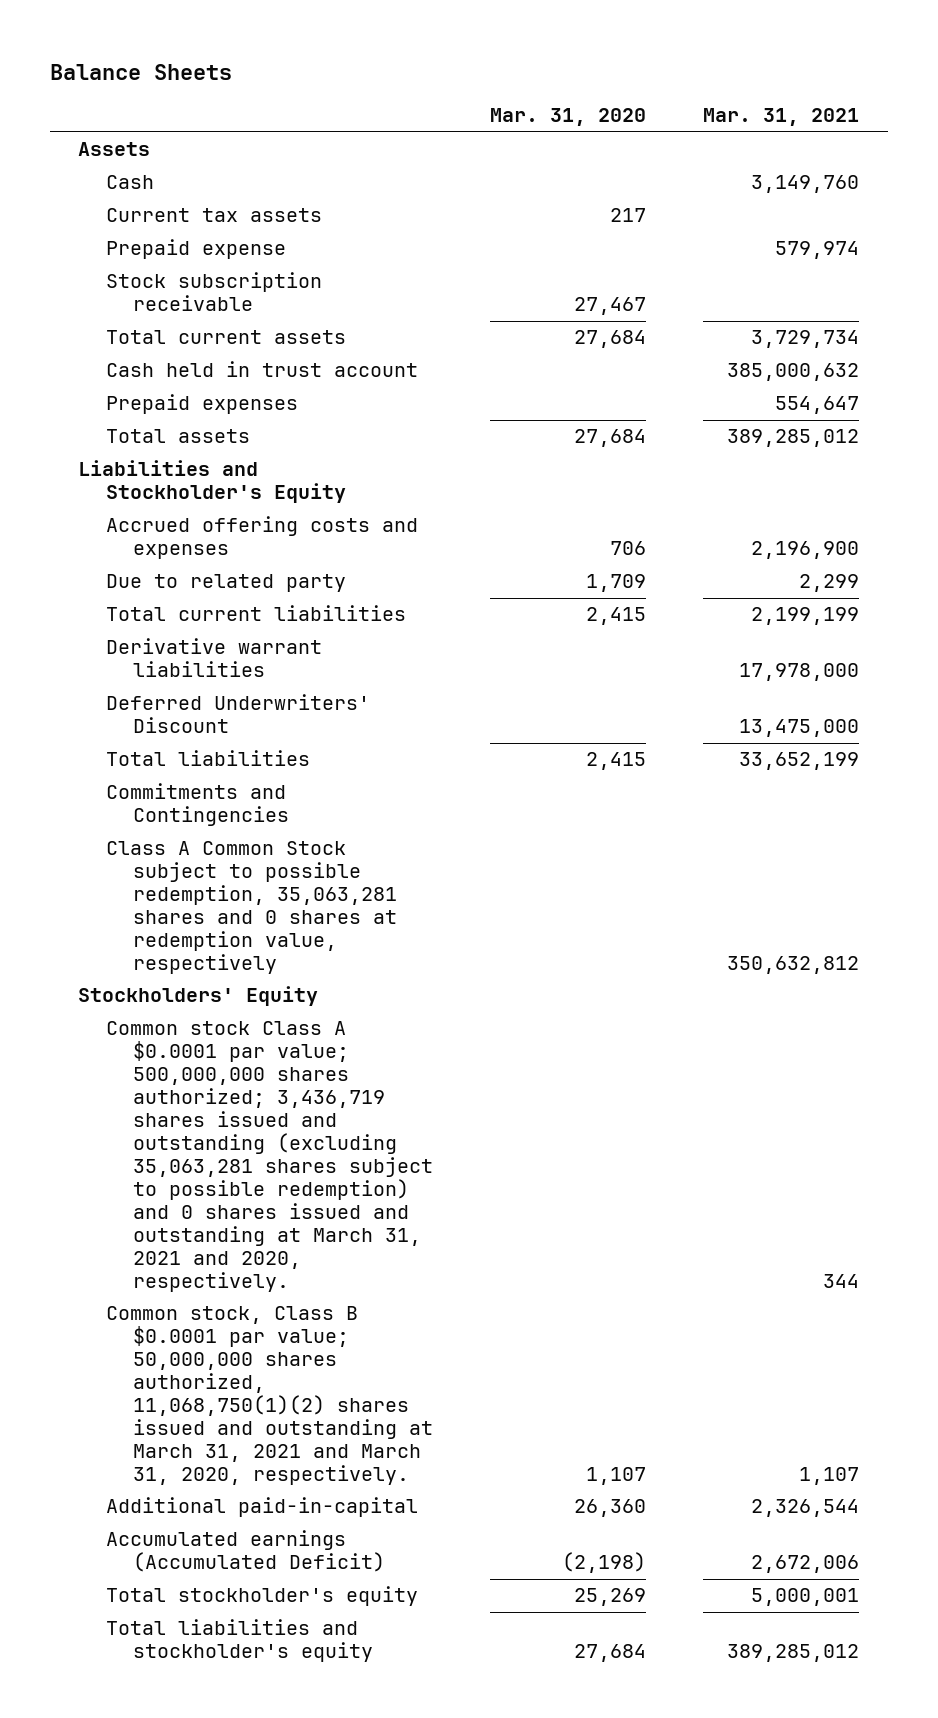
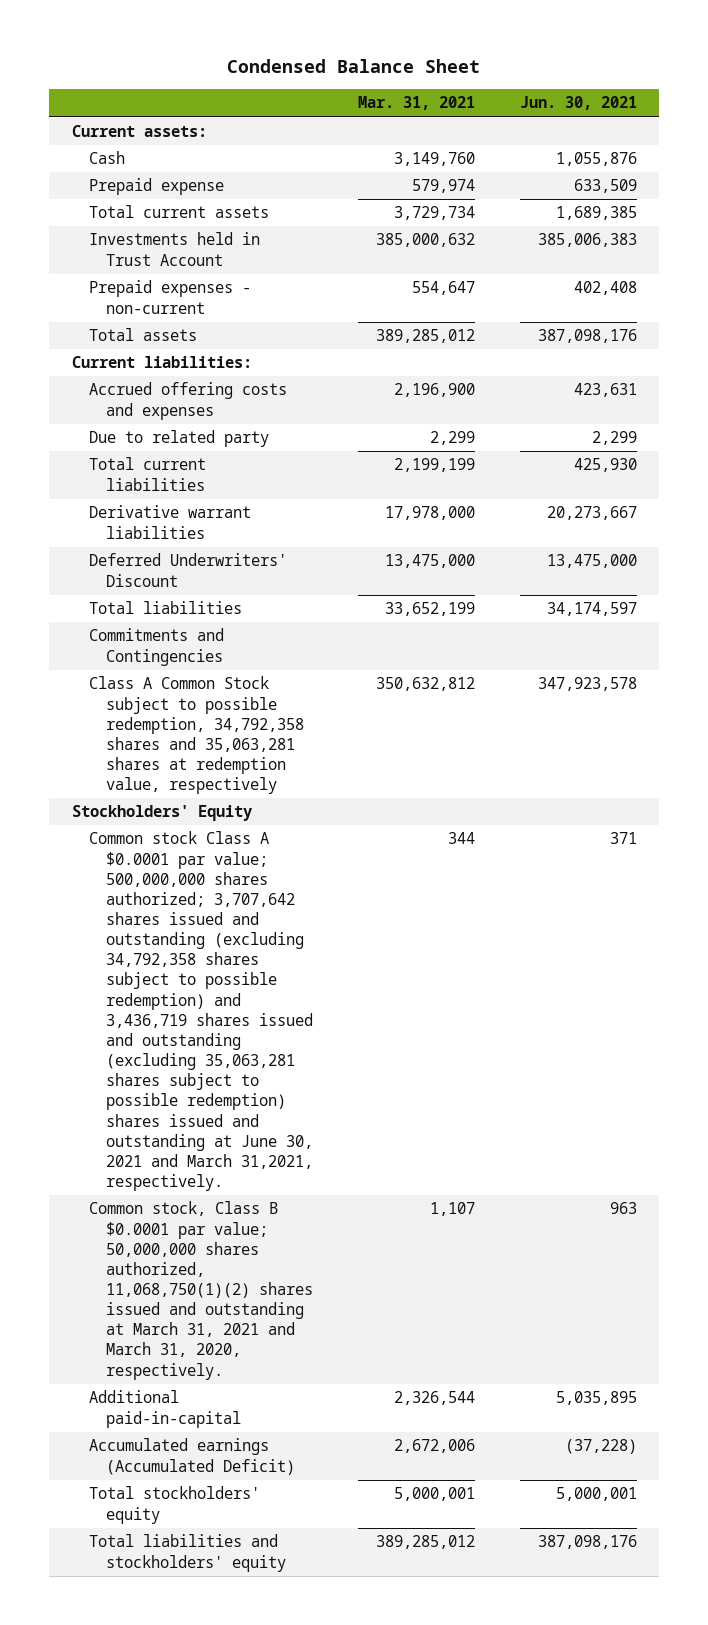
- Balance Sheets
+ Condensed Balance Sheet
- | Mar. 31, 2020 | Mar. 31, 2021
+ | Mar. 31, 2021 | Jun. 30, 2021
- Assets
+ Current assets:
- Current tax assets | 217 |
- Stock subscription receivable | 27,467 |
- Cash held in trust account | | 385,000,632
- Prepaid expenses | | 554,647
+ Investments held in Trust Account | 385,000,632 | 385,006,383
+ Prepaid expenses - non-current | 554,647 | 402,408
- Liabilities and Stockholder's Equity
+ Current liabilities:
- Class A Common Stock subject to possible redemption, 35,063,281 shares and 0 shares at redemption value, respectively | | 350,632,812
+ Class A Common Stock subject to possible redemption, 34,792,358 shares and 35,063,281 shares at redemption value, respectively | 350,632,812 | 347,923,578
- Common stock Class A $0.0001 par value; 500,000,000 shares authorized; 3,436,719 shares issued and outstanding (excluding 35,063,281 shares subject to possible redemption) and 0 shares issued and outstanding at March 31, 2021 and 2020, respectively. | | 344
+ Common stock Class A $0.0001 par value; 500,000,000 shares authorized; 3,707,642 shares issued and outstanding (excluding 34,792,358 shares subject to possible redemption) and 3,436,719 shares issued and outstanding (excluding 35,063,281 shares subject to possible redemption) shares issued and outstanding at June 30, 2021 and March 31,2021, respectively. | 344 | 371
- Total stockholder's equity | 25,269 | 5,000,001
- Total liabilities and stockholder's equity | 27,684 | 389,285,012
+ Total stockholders' equity | 5,000,001 | 5,000,001
+ Total liabilities and stockholders' equity | 389,285,012 | 387,098,176

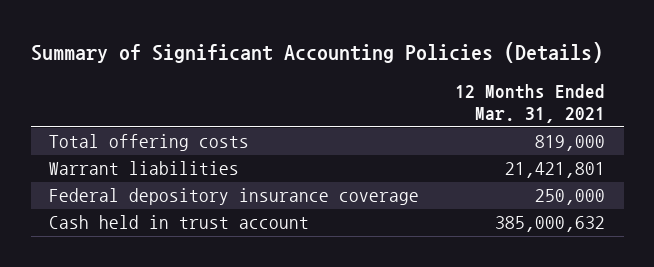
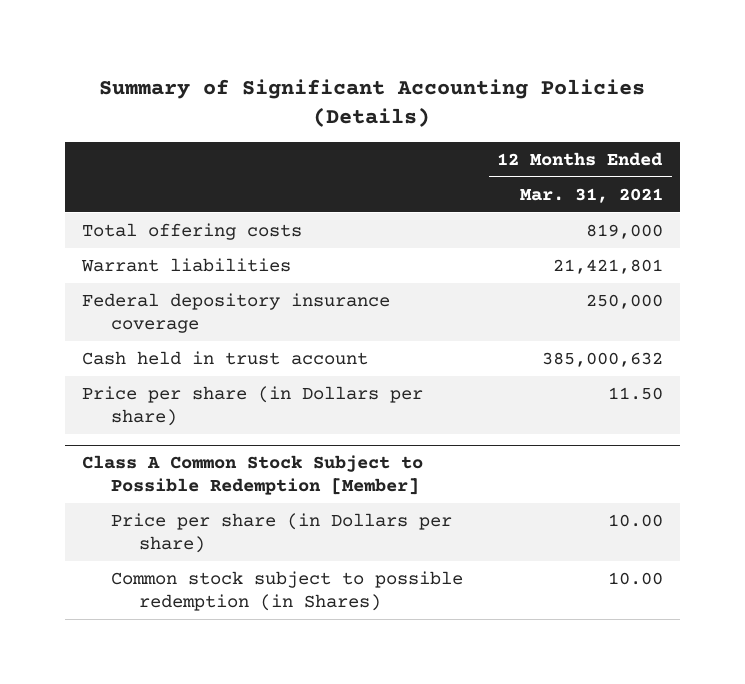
+ Price per share (in Dollars per share) | 11.50
+ Class A Common Stock Subject to Possible Redemption [Member]
+ Price per share (in Dollars per share) | 10.00
+ Common stock subject to possible redemption (in Shares) | 10.00

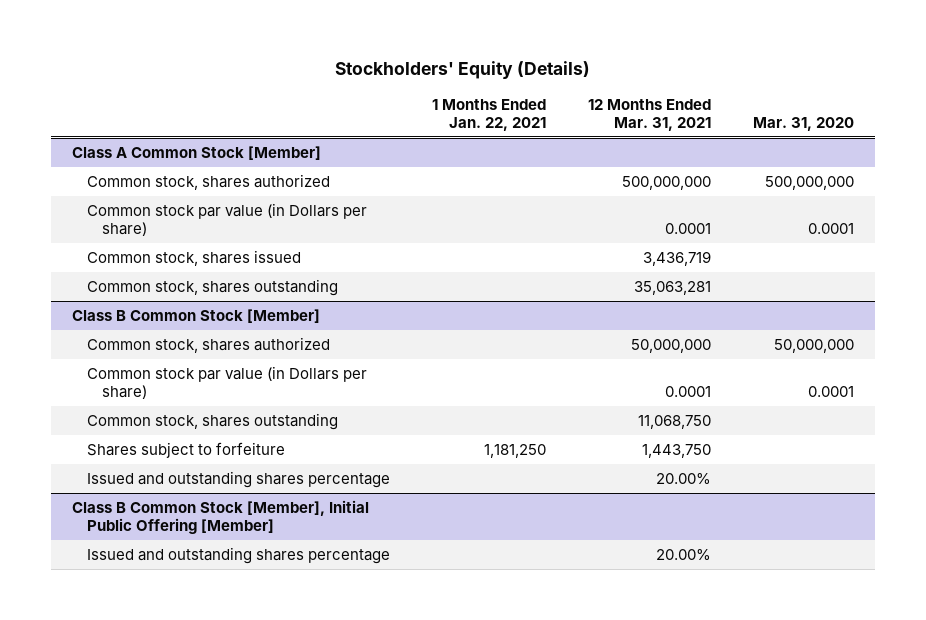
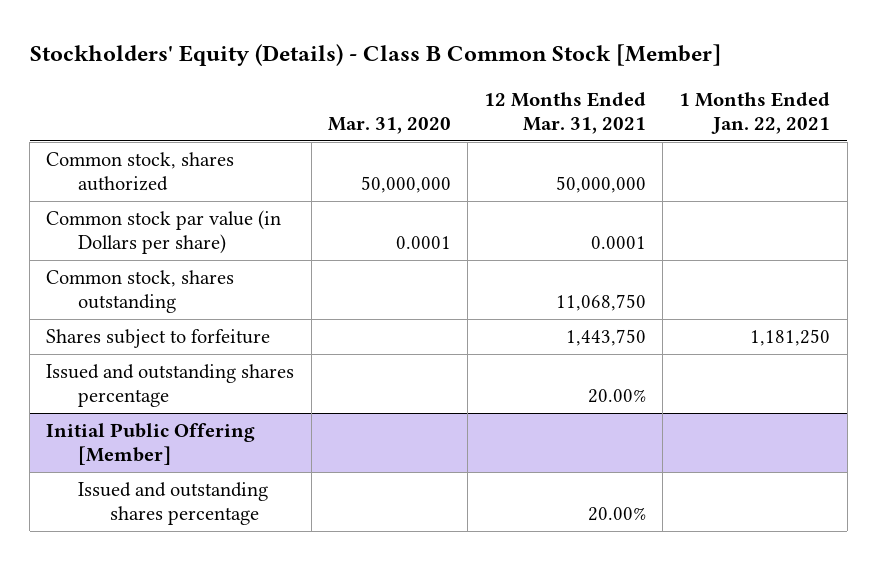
- Stockholders' Equity (Details)
+ Stockholders' Equity (Details) - Class B Common Stock [Member]
- | 1 Months Ended Jan. 22, 2021 | 12 Months Ended Mar. 31, 2021 | Mar. 31, 2020
+ | Mar. 31, 2020 | 12 Months Ended Mar. 31, 2021 | 1 Months Ended Jan. 22, 2021
- Class A Common Stock [Member]
- Common stock, shares authorized | | 500,000,000 | 500,000,000
- Common stock par value (in Dollars per share) | | 0.0001 | 0.0001
- Common stock, shares issued | | 3,436,719 |
- Common stock, shares outstanding | | 35,063,281 |
- Class B Common Stock [Member]
- Class B Common Stock [Member], Initial Public Offering [Member]
+ Initial Public Offering [Member]

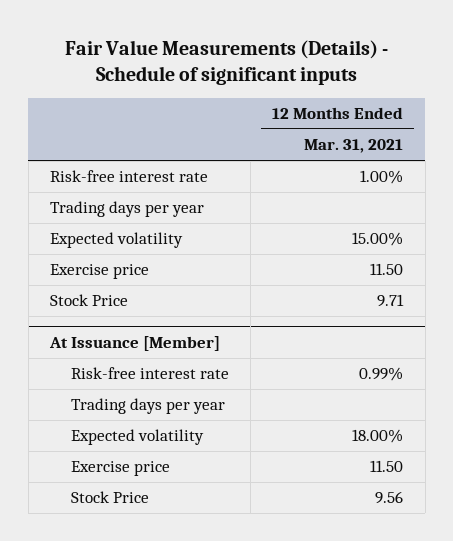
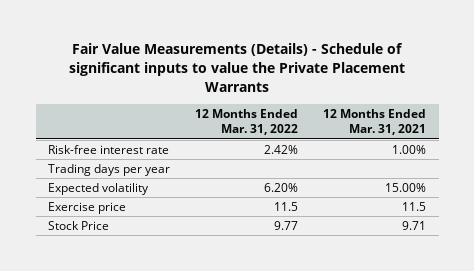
- Fair Value Measurements (Details) - Schedule of significant inputs
+ Fair Value Measurements (Details) - Schedule of significant inputs to value the Private Placement Warrants
- | 12 Months Ended Mar. 31, 2021
+ | 12 Months Ended Mar. 31, 2022 | 12 Months Ended Mar. 31, 2021
- Exercise price | 11.50
+ Exercise price | 11.5 | 11.5
- At Issuance [Member]
- Risk-free interest rate | 0.99%
- Trading days per year
- Expected volatility | 18.00%
- Exercise price | 11.50
- Stock Price | 9.56

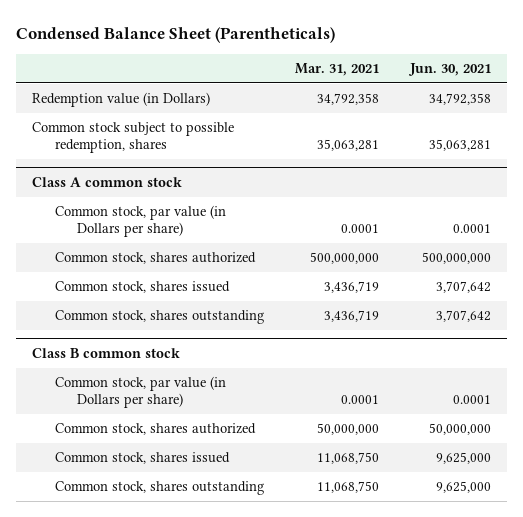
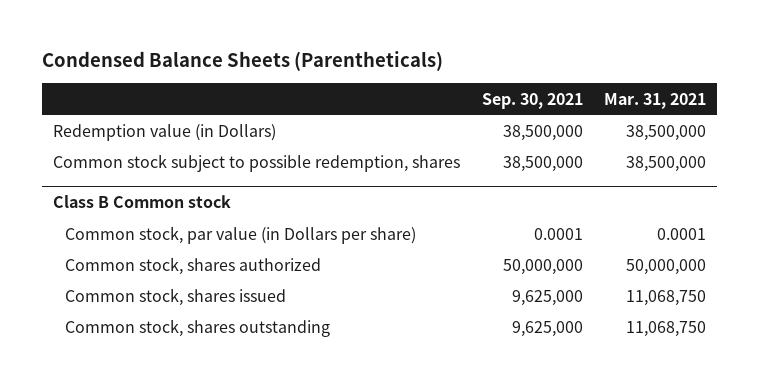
- Condensed Balance Sheet (Parentheticals)
+ Condensed Balance Sheets (Parentheticals)
- | Mar. 31, 2021 | Jun. 30, 2021
+ | Sep. 30, 2021 | Mar. 31, 2021
- Redemption value (in Dollars) | 34,792,358 | 34,792,358
- Common stock subject to possible redemption, shares | 35,063,281 | 35,063,281
- Class A common stock
- Common stock, par value (in Dollars per share) | 0.0001 | 0.0001
- Common stock, shares authorized | 500,000,000 | 500,000,000
- Common stock, shares issued | 3,436,719 | 3,707,642
- Common stock, shares outstanding | 3,436,719 | 3,707,642
- Class B common stock
+ Redemption value (in Dollars) | 38,500,000 | 38,500,000
+ Common stock subject to possible redemption, shares | 38,500,000 | 38,500,000
+ Class B Common stock

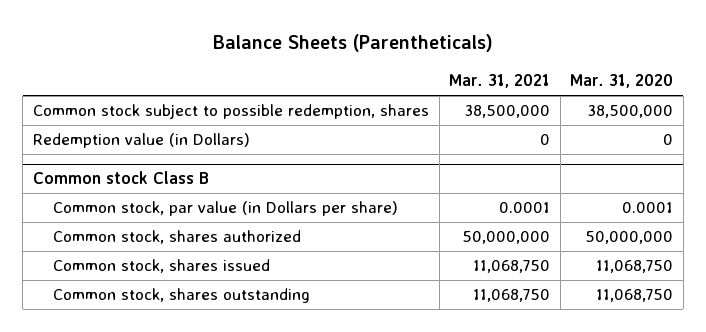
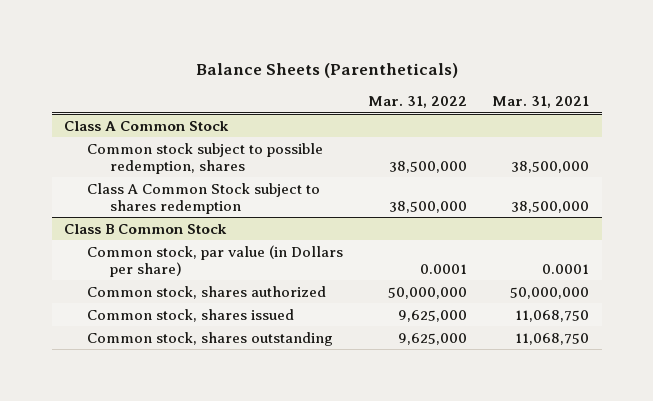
- | Mar. 31, 2021 | Mar. 31, 2020
+ | Mar. 31, 2022 | Mar. 31, 2021
+ Class A Common Stock
- Redemption value (in Dollars) | 0 | 0
- Common stock Class B
+ Class A Common Stock subject to shares redemption | 38,500,000 | 38,500,000
+ Class B Common Stock

